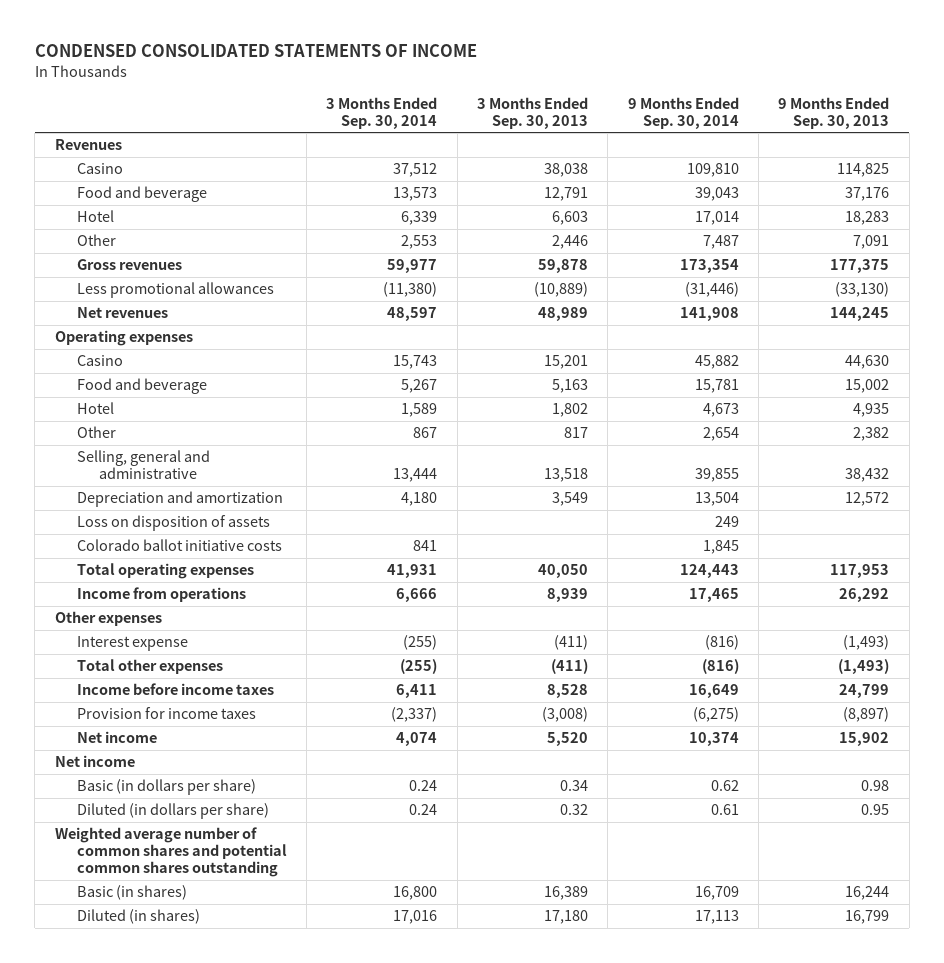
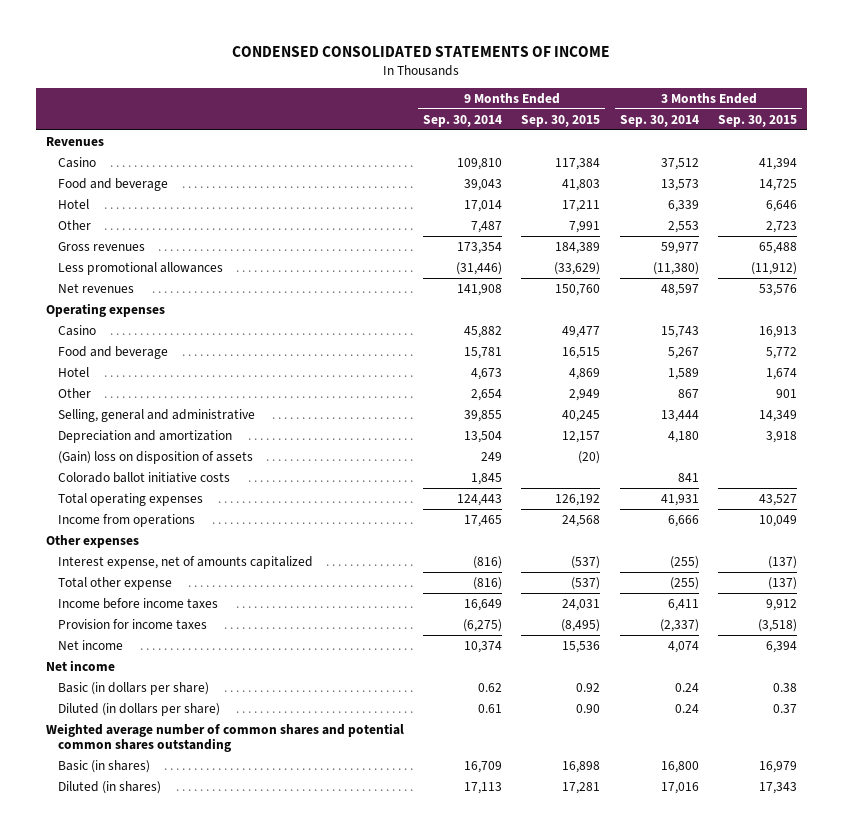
- | 3 Months Ended Sep. 30, 2014 | 3 Months Ended Sep. 30, 2013 | 9 Months Ended Sep. 30, 2014 | 9 Months Ended Sep. 30, 2013
+ | 9 Months Ended Sep. 30, 2014 | 9 Months Ended Sep. 30, 2015 | 3 Months Ended Sep. 30, 2014 | 3 Months Ended Sep. 30, 2015
- Loss on disposition of assets | | | 249 |
+ (Gain) loss on disposition of assets | 249 | (20) | |
- Interest expense | (255) | (411) | (816) | (1,493)
- Total other expenses | (255) | (411) | (816) | (1,493)
+ Interest expense, net of amounts capitalized | (816) | (537) | (255) | (137)
+ Total other expense | (816) | (537) | (255) | (137)

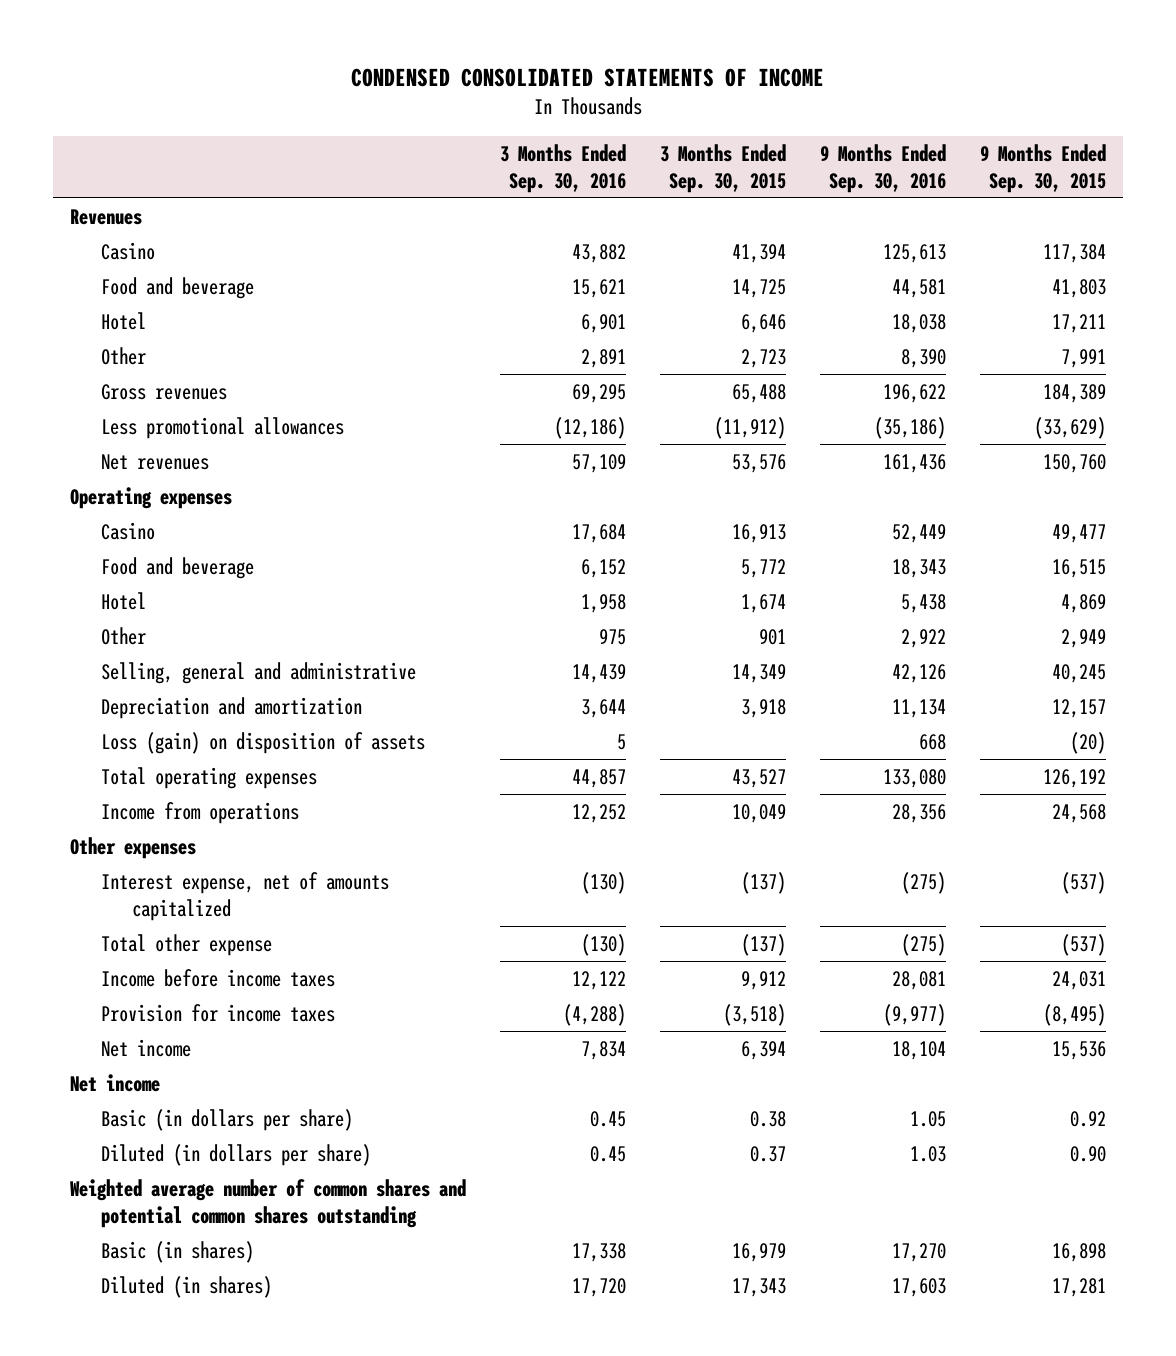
- | 9 Months Ended Sep. 30, 2014 | 9 Months Ended Sep. 30, 2015 | 3 Months Ended Sep. 30, 2014 | 3 Months Ended Sep. 30, 2015
+ | 3 Months Ended Sep. 30, 2016 | 3 Months Ended Sep. 30, 2015 | 9 Months Ended Sep. 30, 2016 | 9 Months Ended Sep. 30, 2015
- (Gain) loss on disposition of assets | 249 | (20) | |
- Colorado ballot initiative costs | 1,845 | | 841 |
+ Loss (gain) on disposition of assets | 5 | | 668 | (20)

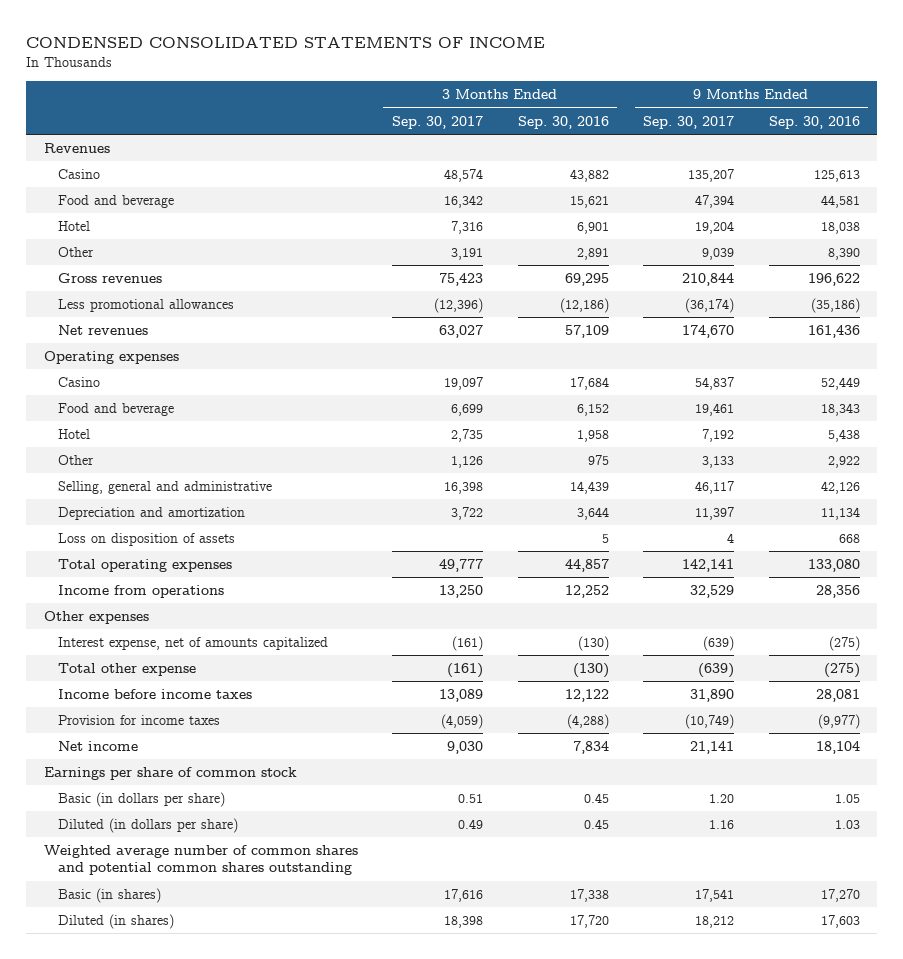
- | 3 Months Ended Sep. 30, 2016 | 3 Months Ended Sep. 30, 2015 | 9 Months Ended Sep. 30, 2016 | 9 Months Ended Sep. 30, 2015
+ | 3 Months Ended Sep. 30, 2017 | 3 Months Ended Sep. 30, 2016 | 9 Months Ended Sep. 30, 2017 | 9 Months Ended Sep. 30, 2016
- Loss (gain) on disposition of assets | 5 | | 668 | (20)
+ Loss on disposition of assets | | 5 | 4 | 668
- Net income
+ Earnings per share of common stock

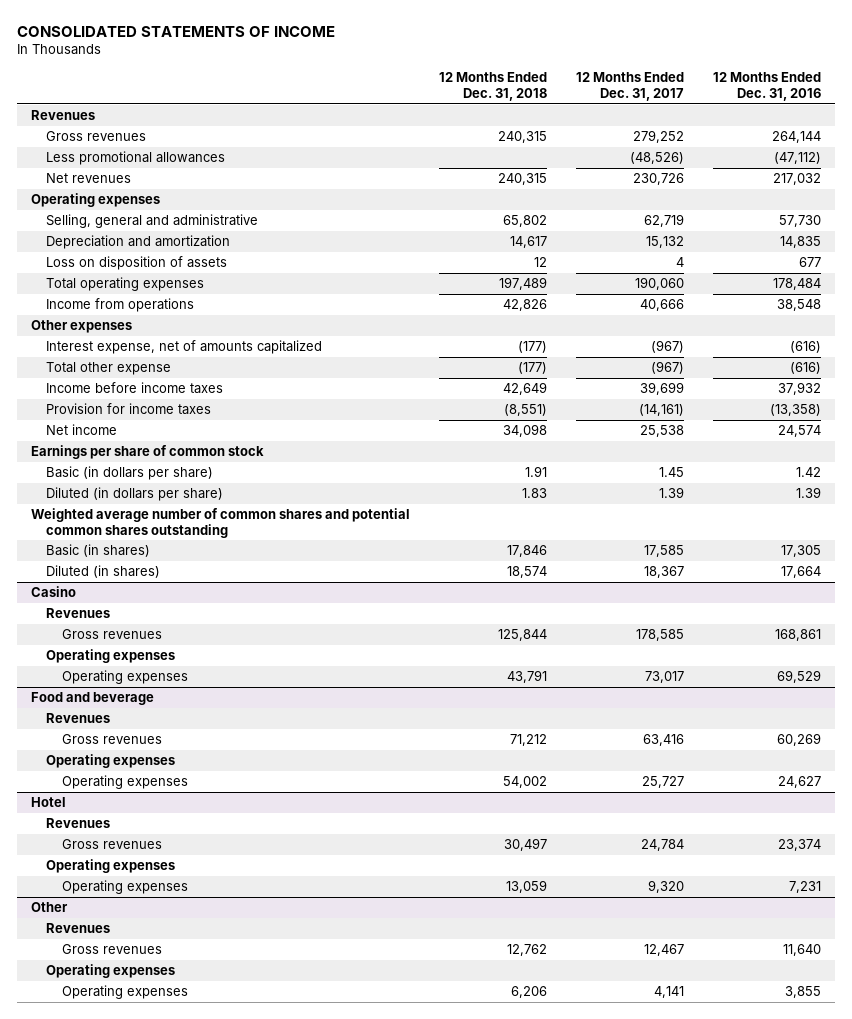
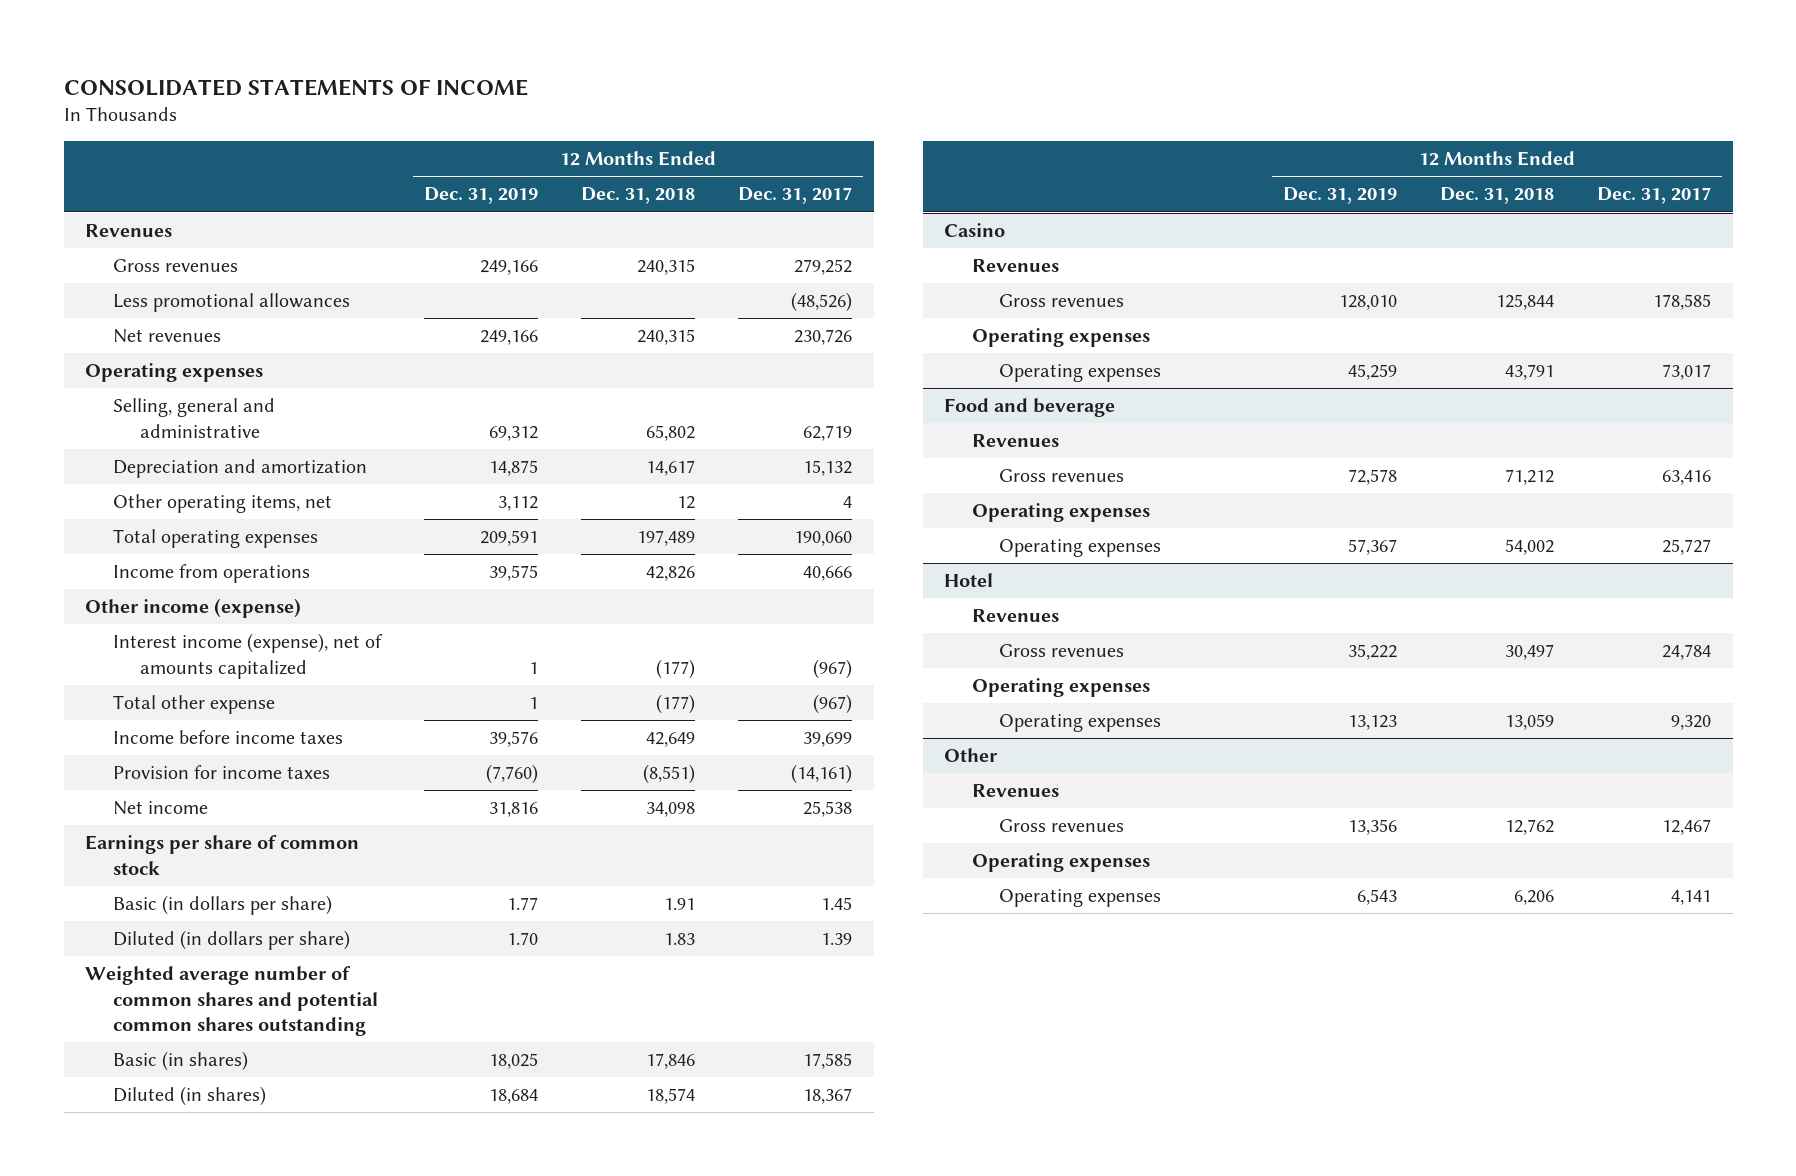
- | 12 Months Ended Dec. 31, 2018 | 12 Months Ended Dec. 31, 2017 | 12 Months Ended Dec. 31, 2016
+ | 12 Months Ended Dec. 31, 2019 | 12 Months Ended Dec. 31, 2018 | 12 Months Ended Dec. 31, 2017
- Loss on disposition of assets | 12 | 4 | 677
+ Other operating items, net | 3,112 | 12 | 4
- Other expenses
- Interest expense, net of amounts capitalized | (177) | (967) | (616)
+ Other income (expense)
+ Interest income (expense), net of amounts capitalized | 1 | (177) | (967)

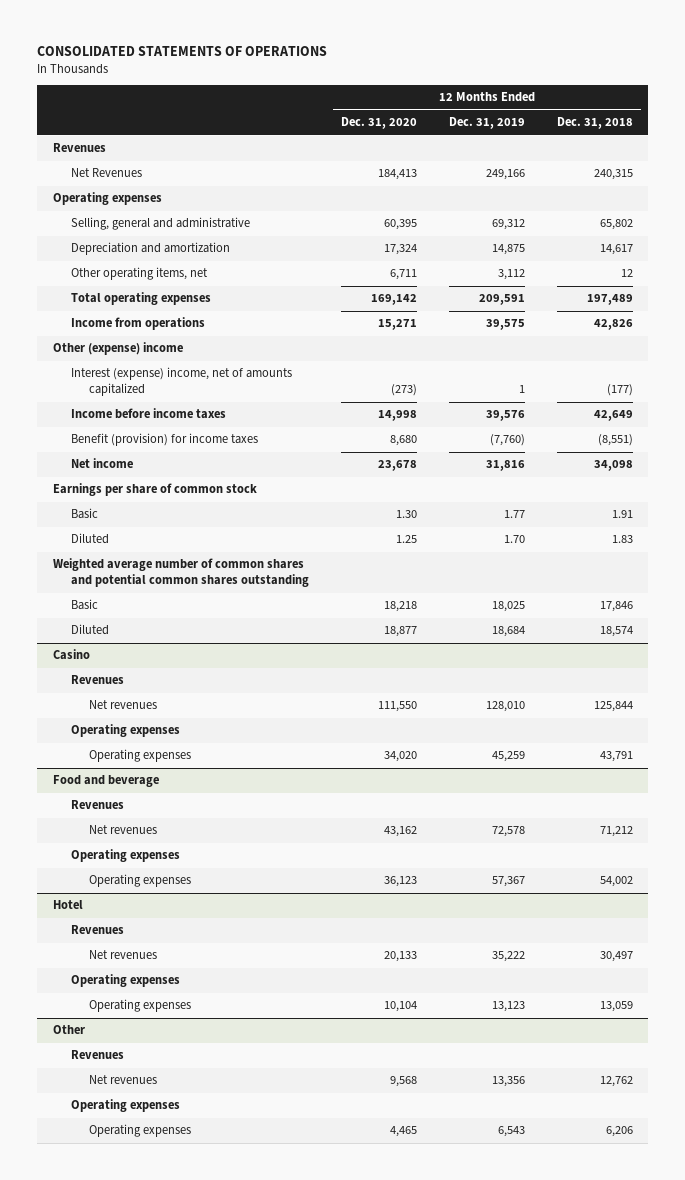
- CONSOLIDATED STATEMENTS OF INCOME
+ CONSOLIDATED STATEMENTS OF OPERATIONS
- | 12 Months Ended Dec. 31, 2019 | 12 Months Ended Dec. 31, 2018 | 12 Months Ended Dec. 31, 2017
+ | 12 Months Ended Dec. 31, 2020 | 12 Months Ended Dec. 31, 2019 | 12 Months Ended Dec. 31, 2018
- Gross revenues | 249,166 | 240,315 | 279,252
- Less promotional allowances | | | (48,526)
- Net revenues | 249,166 | 240,315 | 230,726
+ Net Revenues | 184,413 | 249,166 | 240,315
- Other income (expense)
- Interest income (expense), net of amounts capitalized | 1 | (177) | (967)
- Total other expense | 1 | (177) | (967)
+ Other (expense) income
+ Interest (expense) income, net of amounts capitalized | (273) | 1 | (177)
- Provision for income taxes | (7,760) | (8,551) | (14,161)
+ Benefit (provision) for income taxes | 8,680 | (7,760) | (8,551)
- Basic (in dollars per share) | 1.77 | 1.91 | 1.45
- Diluted (in dollars per share) | 1.70 | 1.83 | 1.39
+ Basic | 1.30 | 1.77 | 1.91
+ Diluted | 1.25 | 1.70 | 1.83
- Basic (in shares) | 18,025 | 17,846 | 17,585
- Diluted (in shares) | 18,684 | 18,574 | 18,367
+ Basic | 18,218 | 18,025 | 17,846
+ Diluted | 18,877 | 18,684 | 18,574
@ Casino
- Gross revenues | 128,010 | 125,844 | 178,585
+ Net revenues | 111,550 | 128,010 | 125,844
@ Food and beverage
- Gross revenues | 72,578 | 71,212 | 63,416
+ Net revenues | 43,162 | 72,578 | 71,212
@ Hotel
- Gross revenues | 35,222 | 30,497 | 24,784
+ Net revenues | 20,133 | 35,222 | 30,497
@ Other
- Gross revenues | 13,356 | 12,762 | 12,467
+ Net revenues | 9,568 | 13,356 | 12,762

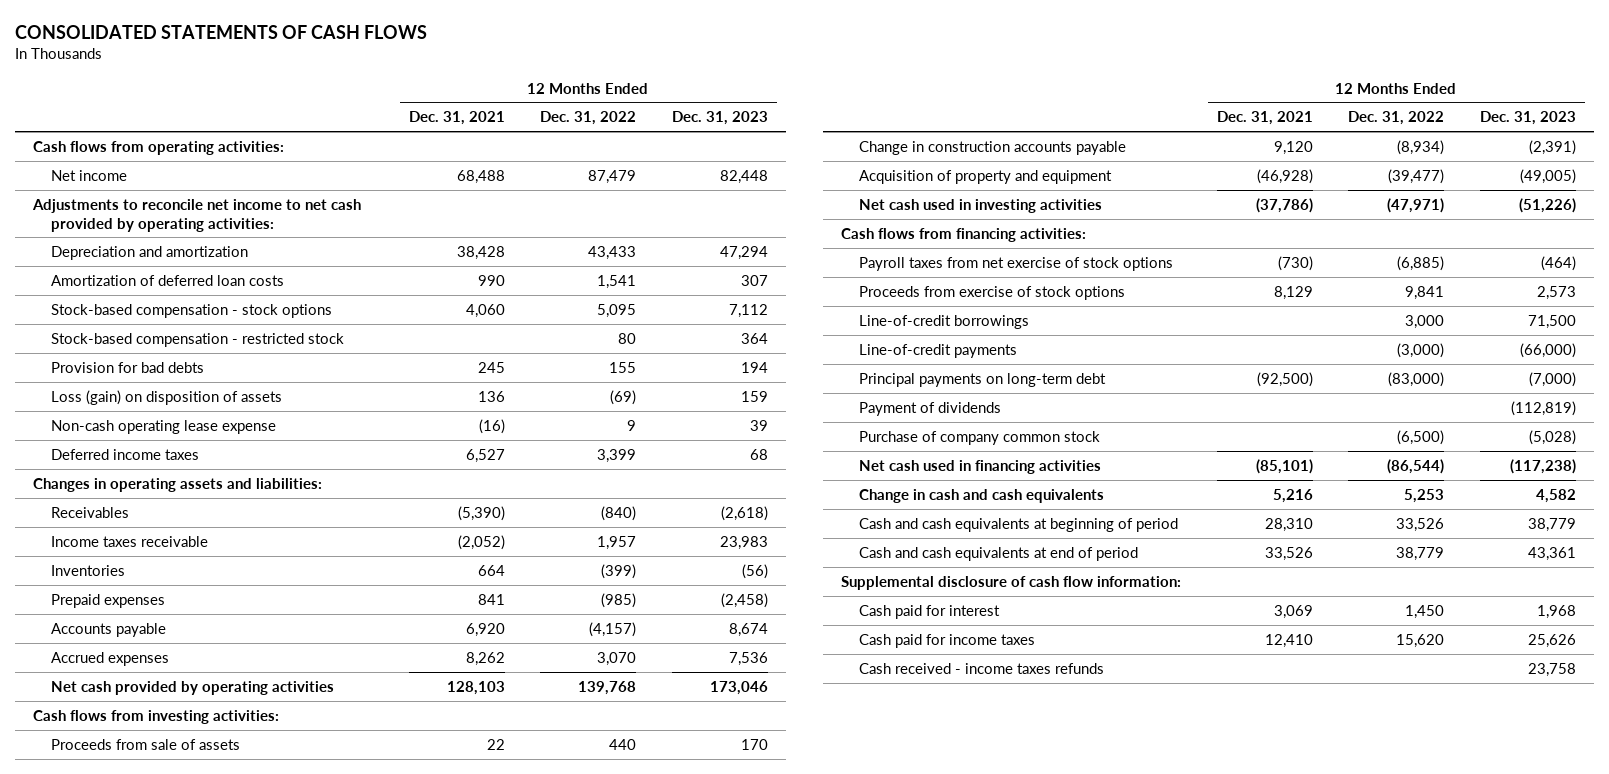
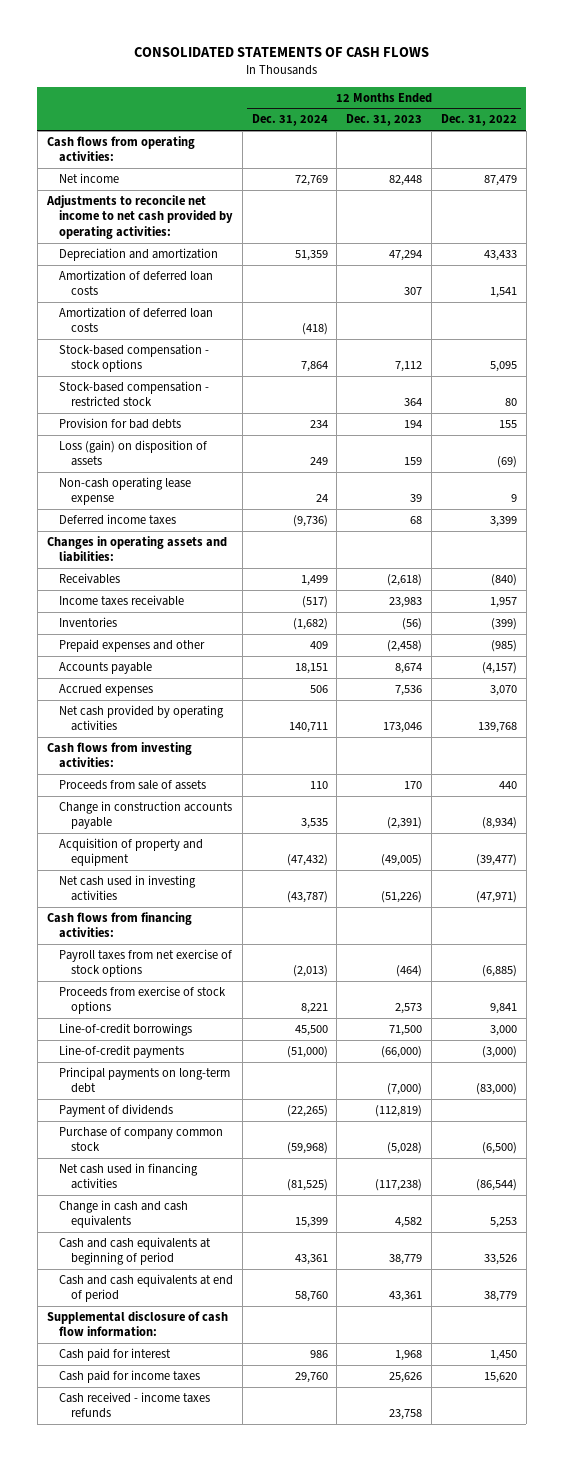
- | 12 Months Ended Dec. 31, 2021 | 12 Months Ended Dec. 31, 2022 | 12 Months Ended Dec. 31, 2023
+ | 12 Months Ended Dec. 31, 2024 | 12 Months Ended Dec. 31, 2023 | 12 Months Ended Dec. 31, 2022
+ Amortization of deferred loan costs | (418) | |
- Prepaid expenses | 841 | (985) | (2,458)
+ Prepaid expenses and other | 409 | (2,458) | (985)

